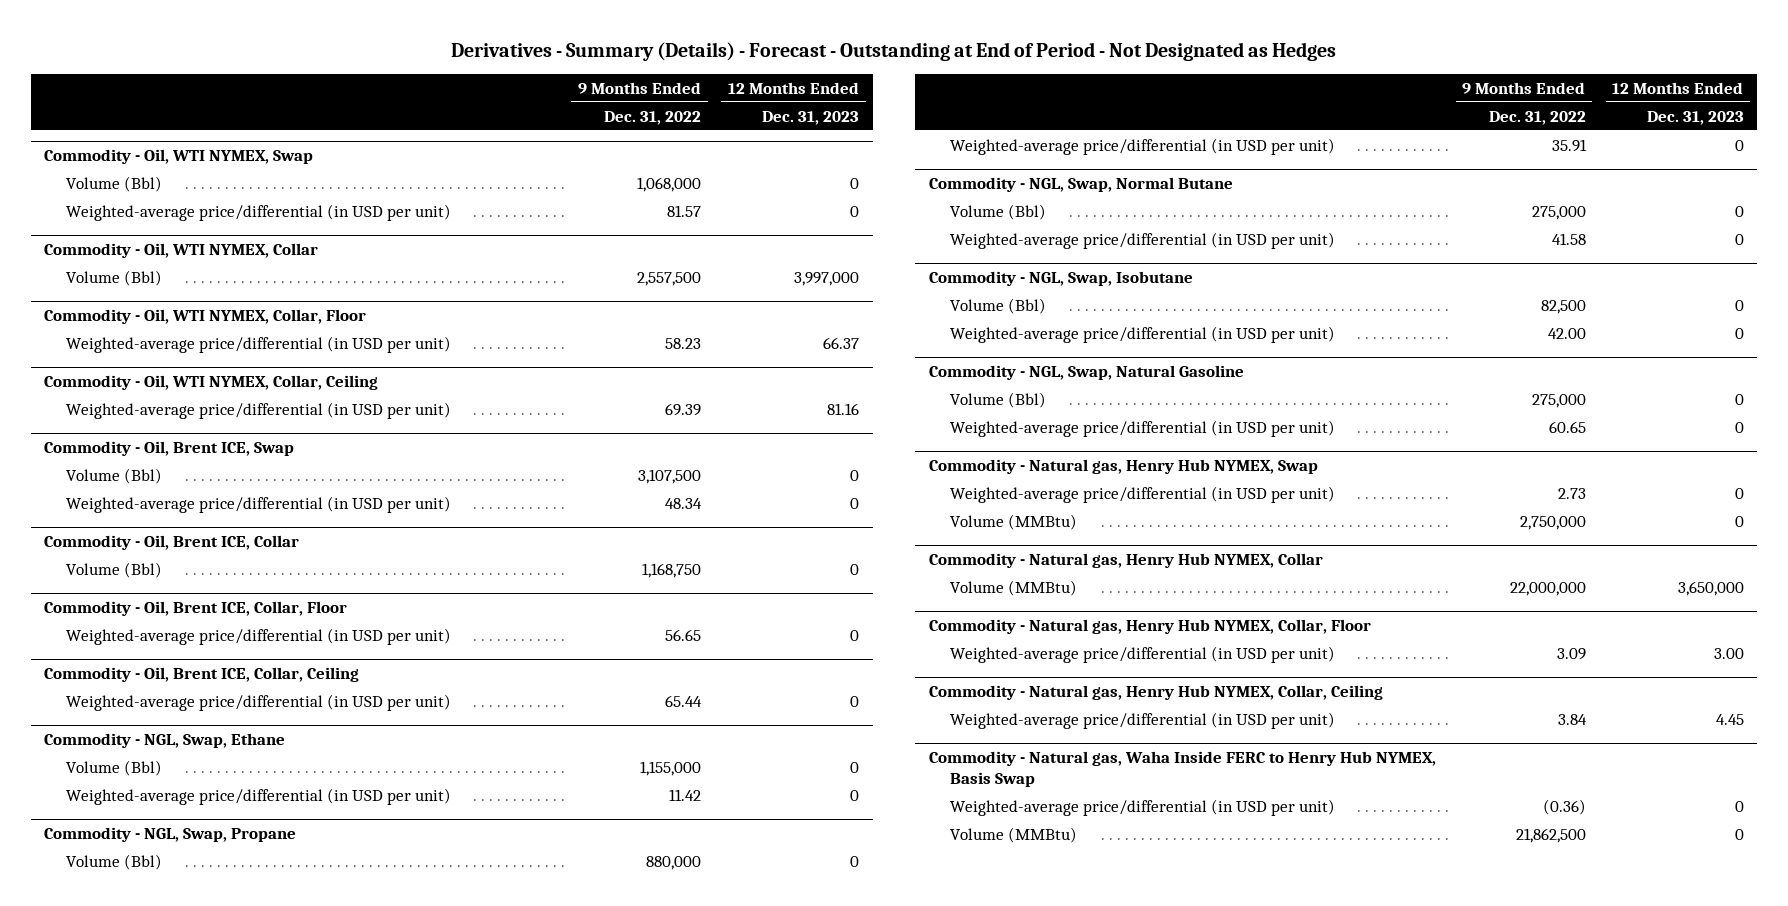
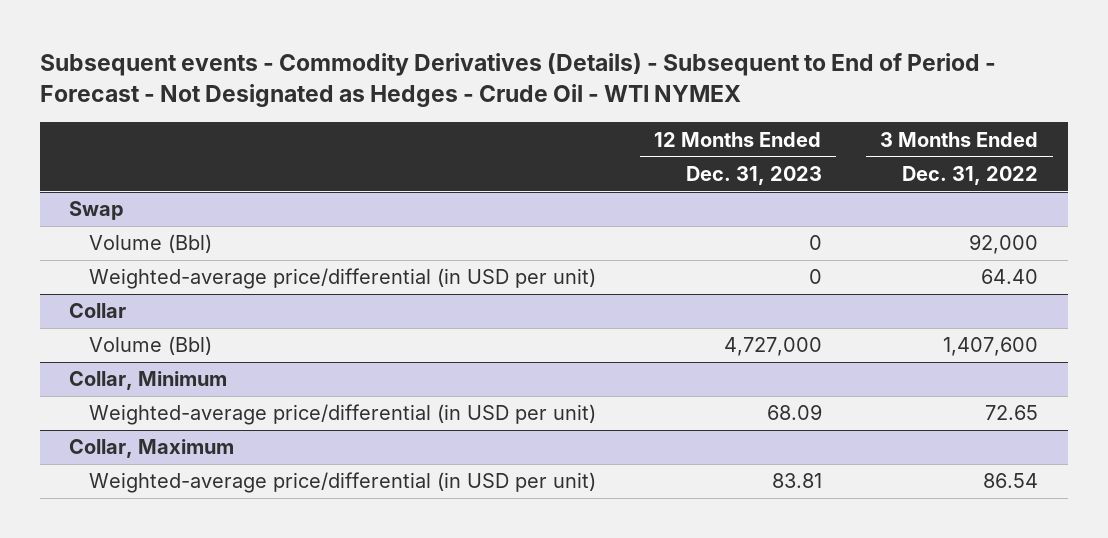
- Derivatives - Summary (Details) - Forecast - Outstanding at End of Period - Not Designated as Hedges
+ Subsequent events - Commodity Derivatives (Details) - Subsequent to End of Period - Forecast - Not Designated as Hedges - Crude Oil - WTI NYMEX
- | 9 Months Ended Dec. 31, 2022 | 12 Months Ended Dec. 31, 2023
+ | 12 Months Ended Dec. 31, 2023 | 3 Months Ended Dec. 31, 2022
- Commodity - Oil, WTI NYMEX, Swap
- Volume (Bbl) | 1,068,000 | 0
- Weighted-average price/differential (in USD per unit) | 81.57 | 0
- Commodity - Oil, WTI NYMEX, Collar
- Volume (Bbl) | 2,557,500 | 3,997,000
- Commodity - Oil, WTI NYMEX, Collar, Floor
- Weighted-average price/differential (in USD per unit) | 58.23 | 66.37
- Commodity - Oil, WTI NYMEX, Collar, Ceiling
- Weighted-average price/differential (in USD per unit) | 69.39 | 81.16
- Commodity - Oil, Brent ICE, Swap
- Volume (Bbl) | 3,107,500 | 0
- Weighted-average price/differential (in USD per unit) | 48.34 | 0
- Commodity - Oil, Brent ICE, Collar
- Volume (Bbl) | 1,168,750 | 0
- Commodity - Oil, Brent ICE, Collar, Floor
- Weighted-average price/differential (in USD per unit) | 56.65 | 0
- Commodity - Oil, Brent ICE, Collar, Ceiling
- Weighted-average price/differential (in USD per unit) | 65.44 | 0
- Commodity - NGL, Swap, Ethane
- Volume (Bbl) | 1,155,000 | 0
- Weighted-average price/differential (in USD per unit) | 11.42 | 0
- Commodity - NGL, Swap, Propane
- Volume (Bbl) | 880,000 | 0
- Weighted-average price/differential (in USD per unit) | 35.91 | 0
- Commodity - NGL, Swap, Normal Butane
- Volume (Bbl) | 275,000 | 0
- Weighted-average price/differential (in USD per unit) | 41.58 | 0
- Commodity - NGL, Swap, Isobutane
- Volume (Bbl) | 82,500 | 0
- Weighted-average price/differential (in USD per unit) | 42.00 | 0
- Commodity - NGL, Swap, Natural Gasoline
+ Swap
- Commodity - Natural gas, Henry Hub NYMEX, Swap
- Weighted-average price/differential (in USD per unit) | 2.73 | 0
- Volume (MMBtu) | 2,750,000 | 0
- Commodity - Natural gas, Henry Hub NYMEX, Collar
- Volume (MMBtu) | 22,000,000 | 3,650,000
- Commodity - Natural gas, Henry Hub NYMEX, Collar, Floor
- Weighted-average price/differential (in USD per unit) | 3.09 | 3.00
- Commodity - Natural gas, Henry Hub NYMEX, Collar, Ceiling
- Weighted-average price/differential (in USD per unit) | 3.84 | 4.45
- Commodity - Natural gas, Waha Inside FERC to Henry Hub NYMEX, Basis Swap
- Weighted-average price/differential (in USD per unit) | (0.36) | 0
- Volume (MMBtu) | 21,862,500 | 0
+ Collar
+ Volume (Bbl) | 4,727,000 | 1,407,600
+ Collar, Minimum
+ Weighted-average price/differential (in USD per unit) | 68.09 | 72.65
+ Collar, Maximum
+ Weighted-average price/differential (in USD per unit) | 83.81 | 86.54

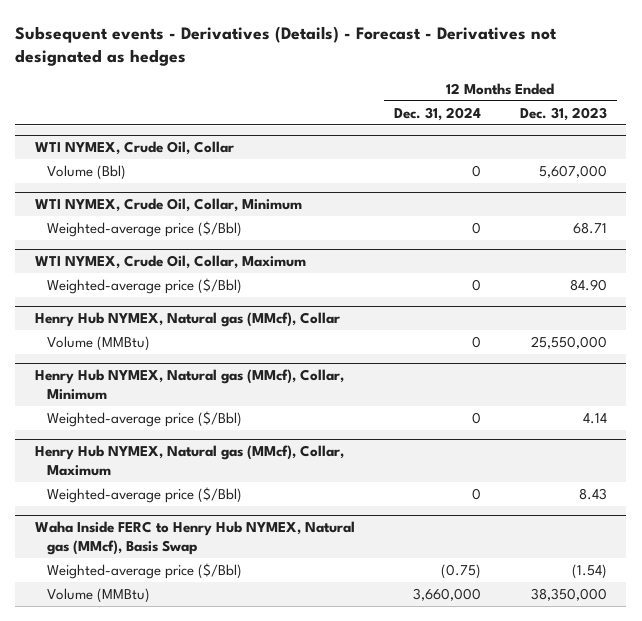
- Subsequent events - Commodity Derivatives (Details) - Subsequent to End of Period - Forecast - Not Designated as Hedges - Crude Oil - WTI NYMEX
+ Subsequent events - Derivatives (Details) - Forecast - Derivatives not designated as hedges
- | 12 Months Ended Dec. 31, 2023 | 3 Months Ended Dec. 31, 2022
+ | 12 Months Ended Dec. 31, 2024 | 12 Months Ended Dec. 31, 2023
- Swap
- Volume (Bbl) | 0 | 92,000
- Weighted-average price/differential (in USD per unit) | 0 | 64.40
- Collar
- Volume (Bbl) | 4,727,000 | 1,407,600
- Collar, Minimum
- Weighted-average price/differential (in USD per unit) | 68.09 | 72.65
- Collar, Maximum
- Weighted-average price/differential (in USD per unit) | 83.81 | 86.54
+ WTI NYMEX, Crude Oil, Collar
+ Volume (Bbl) | 0 | 5,607,000
+ WTI NYMEX, Crude Oil, Collar, Minimum
+ Weighted-average price ($/Bbl) | 0 | 68.71
+ WTI NYMEX, Crude Oil, Collar, Maximum
+ Weighted-average price ($/Bbl) | 0 | 84.90
+ Henry Hub NYMEX, Natural gas (MMcf), Collar
+ Volume (MMBtu) | 0 | 25,550,000
+ Henry Hub NYMEX, Natural gas (MMcf), Collar, Minimum
+ Weighted-average price ($/Bbl) | 0 | 4.14
+ Henry Hub NYMEX, Natural gas (MMcf), Collar, Maximum
+ Weighted-average price ($/Bbl) | 0 | 8.43
+ Waha Inside FERC to Henry Hub NYMEX, Natural gas (MMcf), Basis Swap
+ Weighted-average price ($/Bbl) | (0.75) | (1.54)
+ Volume (MMBtu) | 3,660,000 | 38,350,000

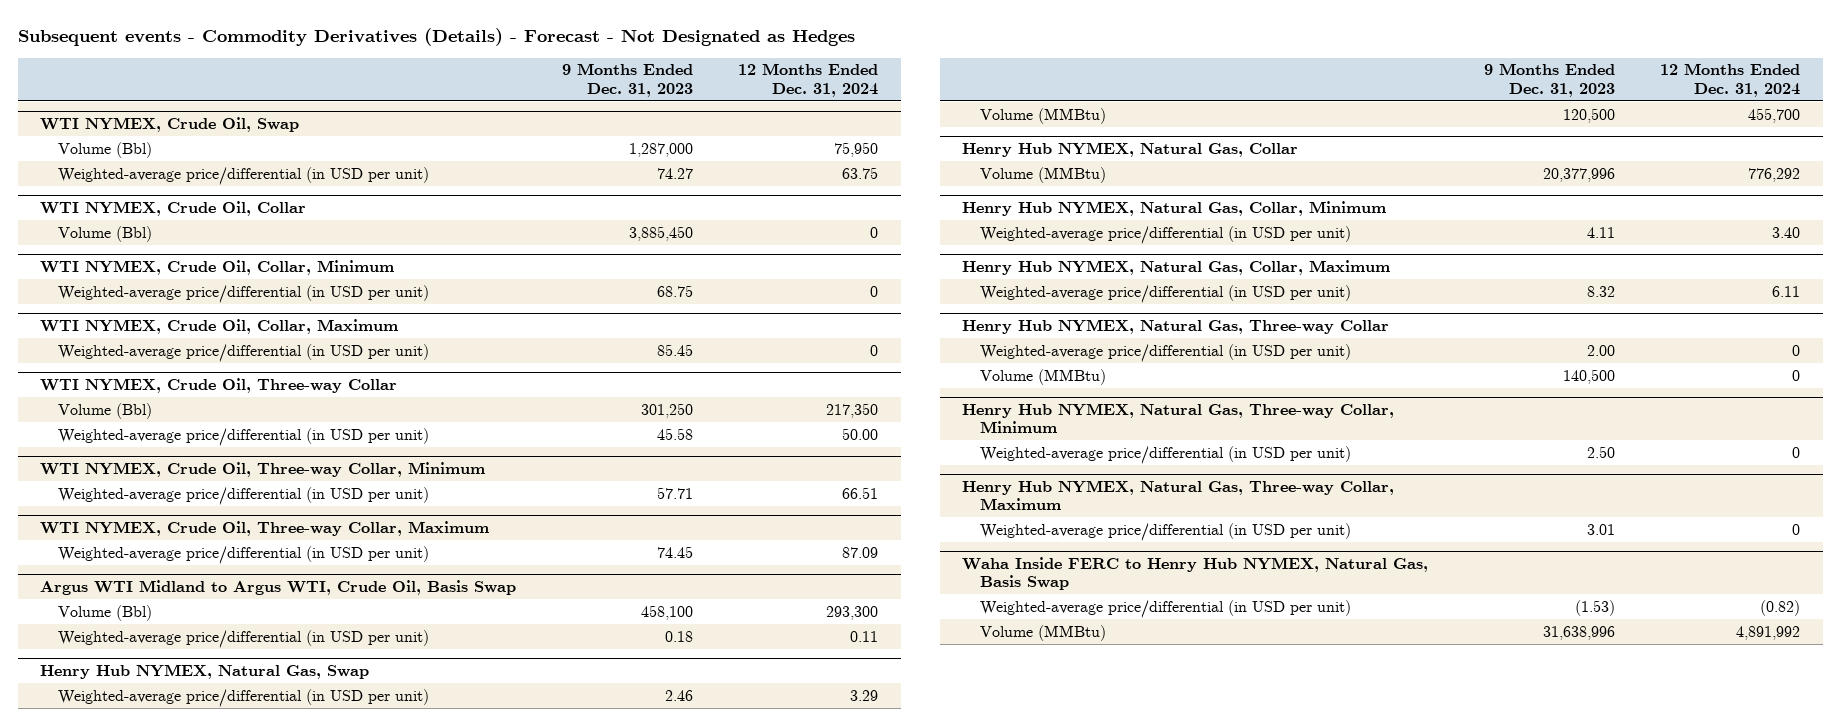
- Subsequent events - Derivatives (Details) - Forecast - Derivatives not designated as hedges
+ Subsequent events - Commodity Derivatives (Details) - Forecast - Not Designated as Hedges
- | 12 Months Ended Dec. 31, 2024 | 12 Months Ended Dec. 31, 2023
+ | 9 Months Ended Dec. 31, 2023 | 12 Months Ended Dec. 31, 2024
+ WTI NYMEX, Crude Oil, Swap
+ Volume (Bbl) | 1,287,000 | 75,950
+ Weighted-average price/differential (in USD per unit) | 74.27 | 63.75
@ WTI NYMEX, Crude Oil, Collar, Minimum
- Weighted-average price ($/Bbl) | 0 | 68.71
+ Weighted-average price/differential (in USD per unit) | 68.75 | 0
@ WTI NYMEX, Crude Oil, Collar, Maximum
- Weighted-average price ($/Bbl) | 0 | 84.90
- Henry Hub NYMEX, Natural gas (MMcf), Collar
@ WTI NYMEX, Crude Oil, Collar, Maximum
+ Weighted-average price/differential (in USD per unit) | 85.45 | 0
+ WTI NYMEX, Crude Oil, Three-way Collar
+ Volume (Bbl) | 301,250 | 217,350
+ Weighted-average price/differential (in USD per unit) | 45.58 | 50.00
+ WTI NYMEX, Crude Oil, Three-way Collar, Minimum
+ Weighted-average price/differential (in USD per unit) | 57.71 | 66.51
+ WTI NYMEX, Crude Oil, Three-way Collar, Maximum
+ Weighted-average price/differential (in USD per unit) | 74.45 | 87.09
+ Argus WTI Midland to Argus WTI, Crude Oil, Basis Swap
+ Volume (Bbl) | 458,100 | 293,300
+ Weighted-average price/differential (in USD per unit) | 0.18 | 0.11
+ Henry Hub NYMEX, Natural Gas, Swap
+ Weighted-average price/differential (in USD per unit) | 2.46 | 3.29
+ Volume (MMBtu) | 120,500 | 455,700
+ Henry Hub NYMEX, Natural Gas, Collar
+ Volume (MMBtu) | 20,377,996 | 776,292
+ Henry Hub NYMEX, Natural Gas, Collar, Minimum
+ Weighted-average price/differential (in USD per unit) | 4.11 | 3.40
+ Henry Hub NYMEX, Natural Gas, Collar, Maximum
+ Weighted-average price/differential (in USD per unit) | 8.32 | 6.11
+ Henry Hub NYMEX, Natural Gas, Three-way Collar
+ Weighted-average price/differential (in USD per unit) | 2.00 | 0
- Henry Hub NYMEX, Natural gas (MMcf), Collar, Minimum
- Weighted-average price ($/Bbl) | 0 | 4.14
- Henry Hub NYMEX, Natural gas (MMcf), Collar, Maximum
- Weighted-average price ($/Bbl) | 0 | 8.43
- Waha Inside FERC to Henry Hub NYMEX, Natural gas (MMcf), Basis Swap
- Weighted-average price ($/Bbl) | (0.75) | (1.54)
- Volume (MMBtu) | 3,660,000 | 38,350,000
+ Henry Hub NYMEX, Natural Gas, Three-way Collar, Minimum
+ Weighted-average price/differential (in USD per unit) | 2.50 | 0
+ Henry Hub NYMEX, Natural Gas, Three-way Collar, Maximum
+ Weighted-average price/differential (in USD per unit) | 3.01 | 0
+ Waha Inside FERC to Henry Hub NYMEX, Natural Gas, Basis Swap
+ Weighted-average price/differential (in USD per unit) | (1.53) | (0.82)
+ Volume (MMBtu) | 31,638,996 | 4,891,992

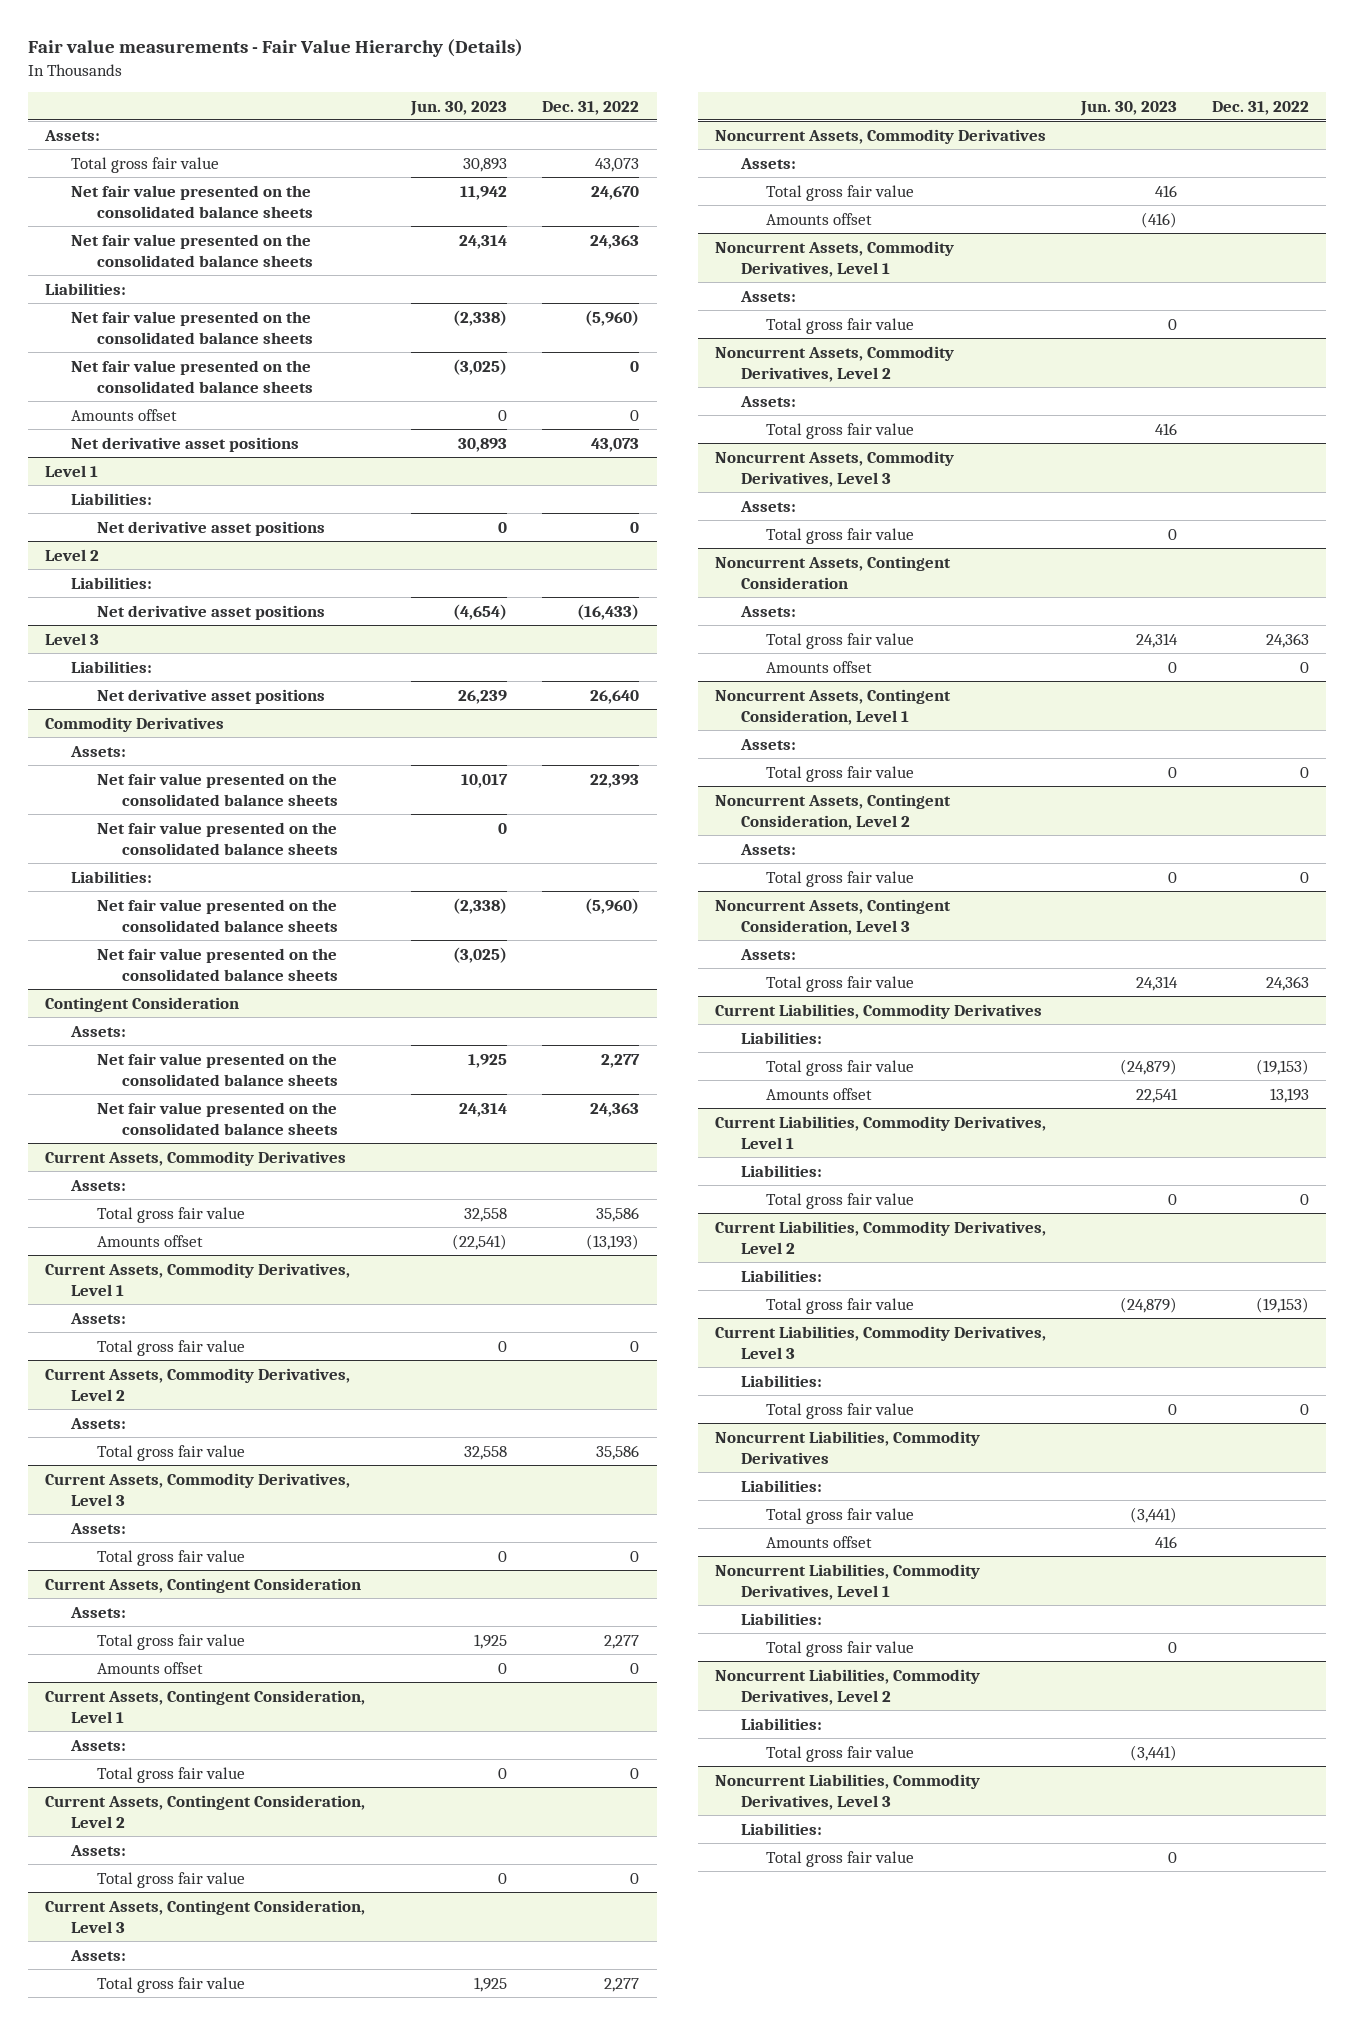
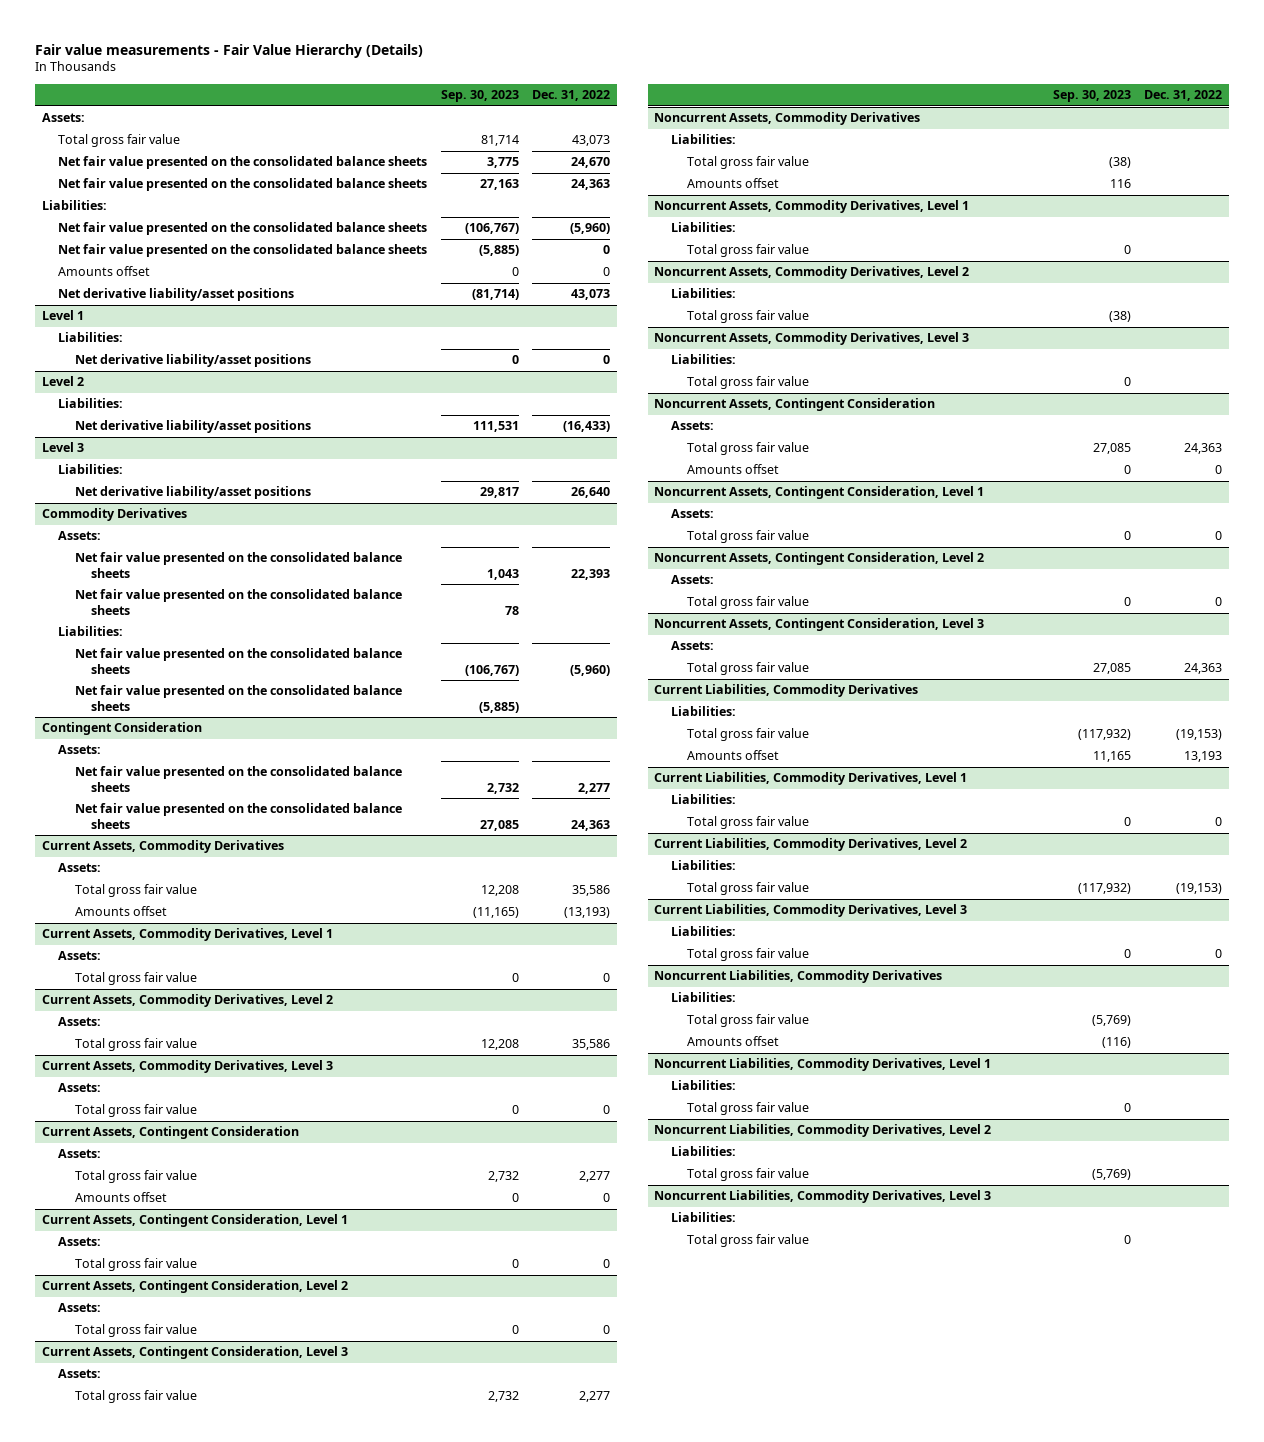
- | Jun. 30, 2023 | Dec. 31, 2022
+ | Sep. 30, 2023 | Dec. 31, 2022
- Net derivative asset positions | 30,893 | 43,073
+ Net derivative liability/asset positions | (81,714) | 43,073
@ Level 1
- Net derivative asset positions | 0 | 0
+ Net derivative liability/asset positions | 0 | 0
@ Level 2
- Net derivative asset positions | (4,654) | (16,433)
+ Net derivative liability/asset positions | 111,531 | (16,433)
@ Level 3
- Net derivative asset positions | 26,239 | 26,640
+ Net derivative liability/asset positions | 29,817 | 26,640
@ Noncurrent Assets, Commodity Derivatives
- Assets:
+ Liabilities:
@ Noncurrent Assets, Commodity Derivatives, Level 1
- Assets:
+ Liabilities:
@ Noncurrent Assets, Commodity Derivatives, Level 2
- Assets:
+ Liabilities:
@ Noncurrent Assets, Commodity Derivatives, Level 3
- Assets:
+ Liabilities:

